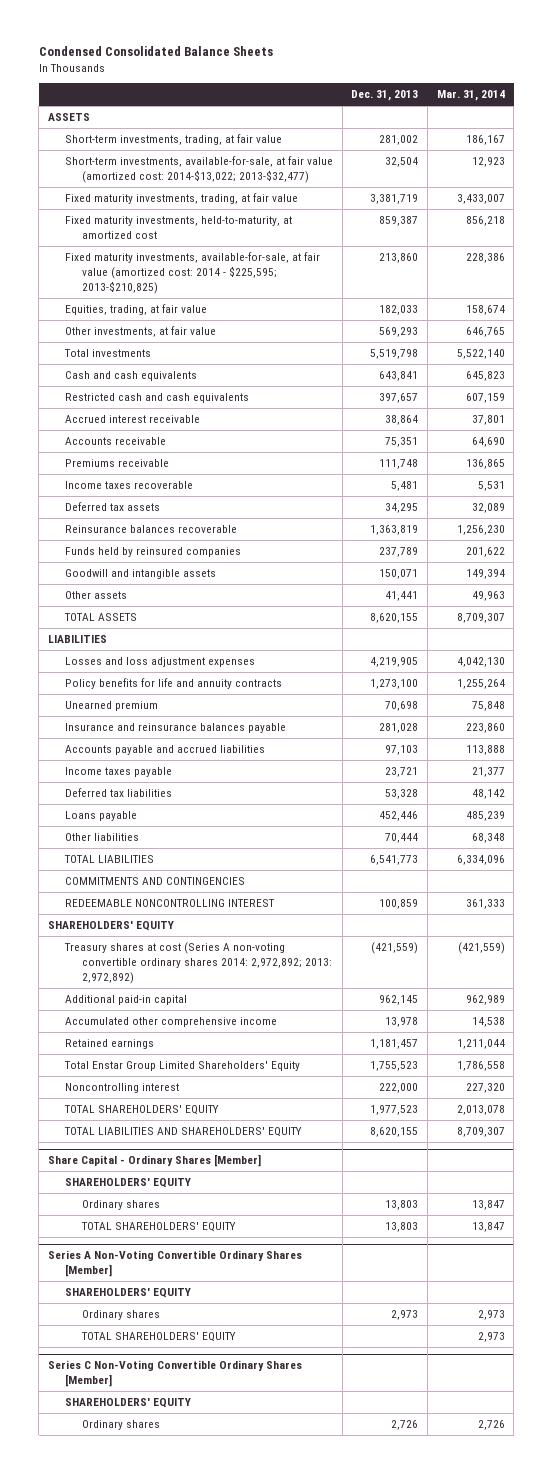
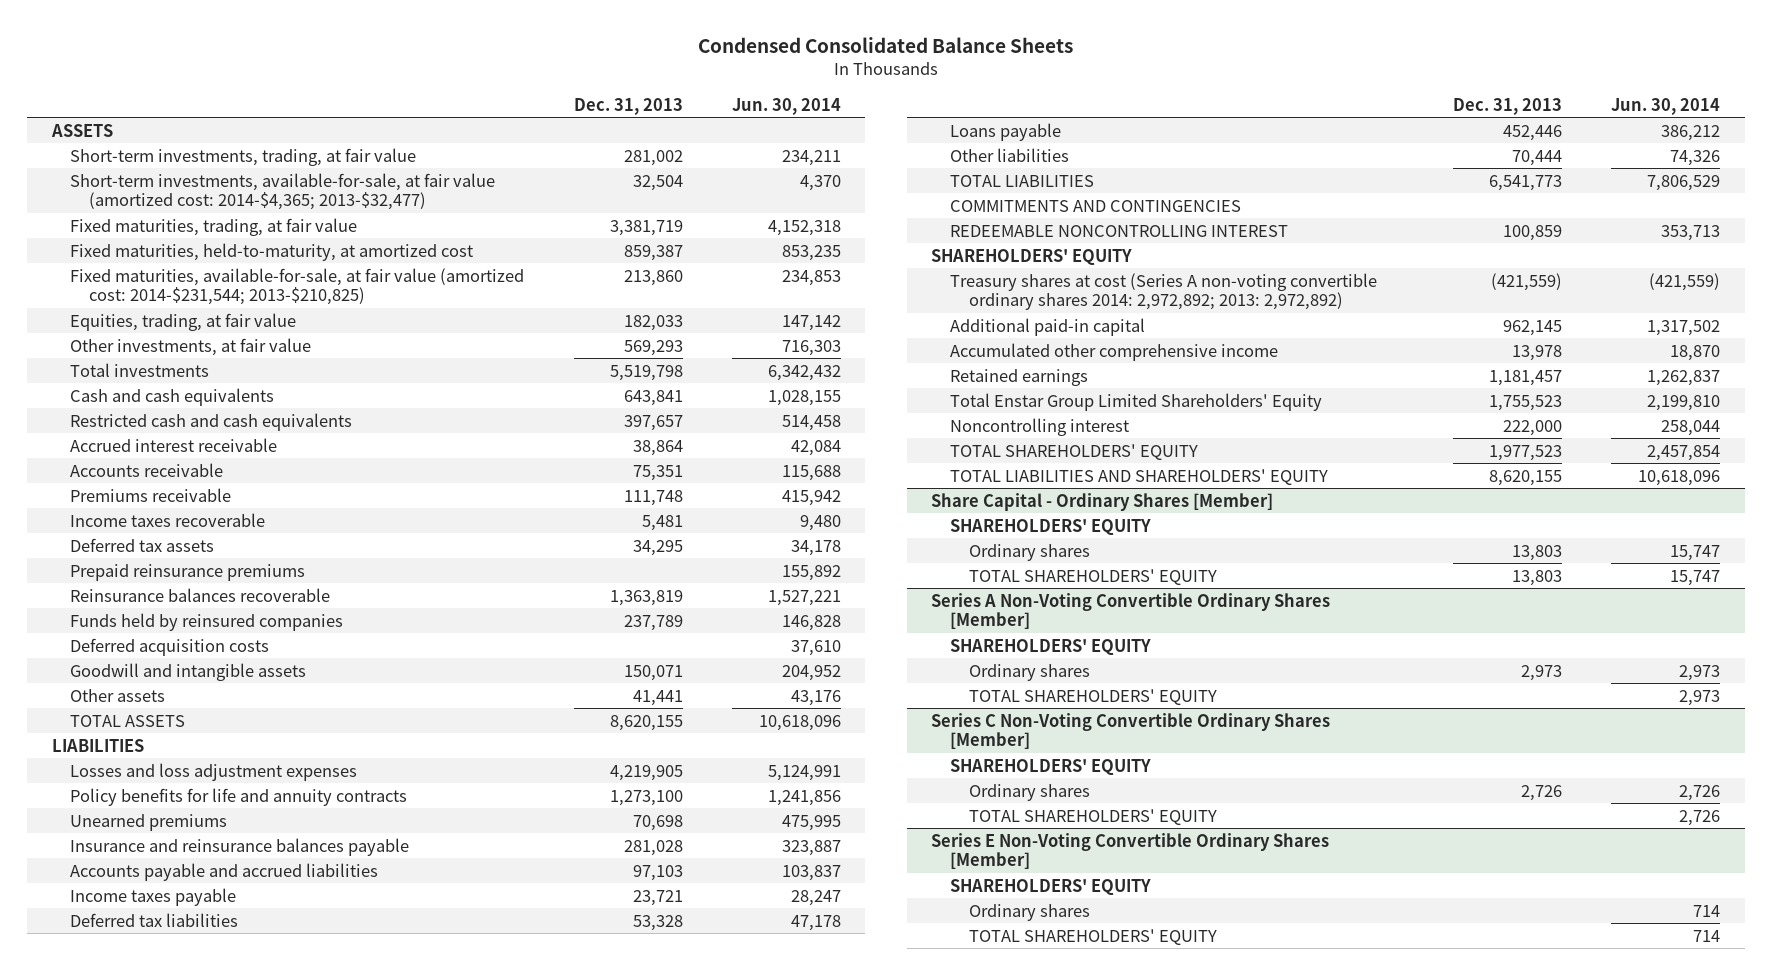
- | Dec. 31, 2013 | Mar. 31, 2014
+ | Dec. 31, 2013 | Jun. 30, 2014
- Short-term investments, available-for-sale, at fair value (amortized cost: 2014-$13,022; 2013-$32,477) | 32,504 | 12,923
- Fixed maturity investments, trading, at fair value | 3,381,719 | 3,433,007
- Fixed maturity investments, held-to-maturity, at amortized cost | 859,387 | 856,218
- Fixed maturity investments, available-for-sale, at fair value (amortized cost: 2014 - $225,595; 2013-$210,825) | 213,860 | 228,386
+ Short-term investments, available-for-sale, at fair value (amortized cost: 2014-$4,365; 2013-$32,477) | 32,504 | 4,370
+ Fixed maturities, trading, at fair value | 3,381,719 | 4,152,318
+ Fixed maturities, held-to-maturity, at amortized cost | 859,387 | 853,235
+ Fixed maturities, available-for-sale, at fair value (amortized cost: 2014-$231,544; 2013-$210,825) | 213,860 | 234,853
+ Prepaid reinsurance premiums | | 155,892
+ Deferred acquisition costs | | 37,610
- Unearned premium | 70,698 | 75,848
+ Unearned premiums | 70,698 | 475,995
@ Series C Non-Voting Convertible Ordinary Shares [Member]
+ TOTAL SHAREHOLDERS' EQUITY | | 2,726
+ Series E Non-Voting Convertible Ordinary Shares [Member]
+ SHAREHOLDERS' EQUITY
+ Ordinary shares | | 714
+ TOTAL SHAREHOLDERS' EQUITY | | 714

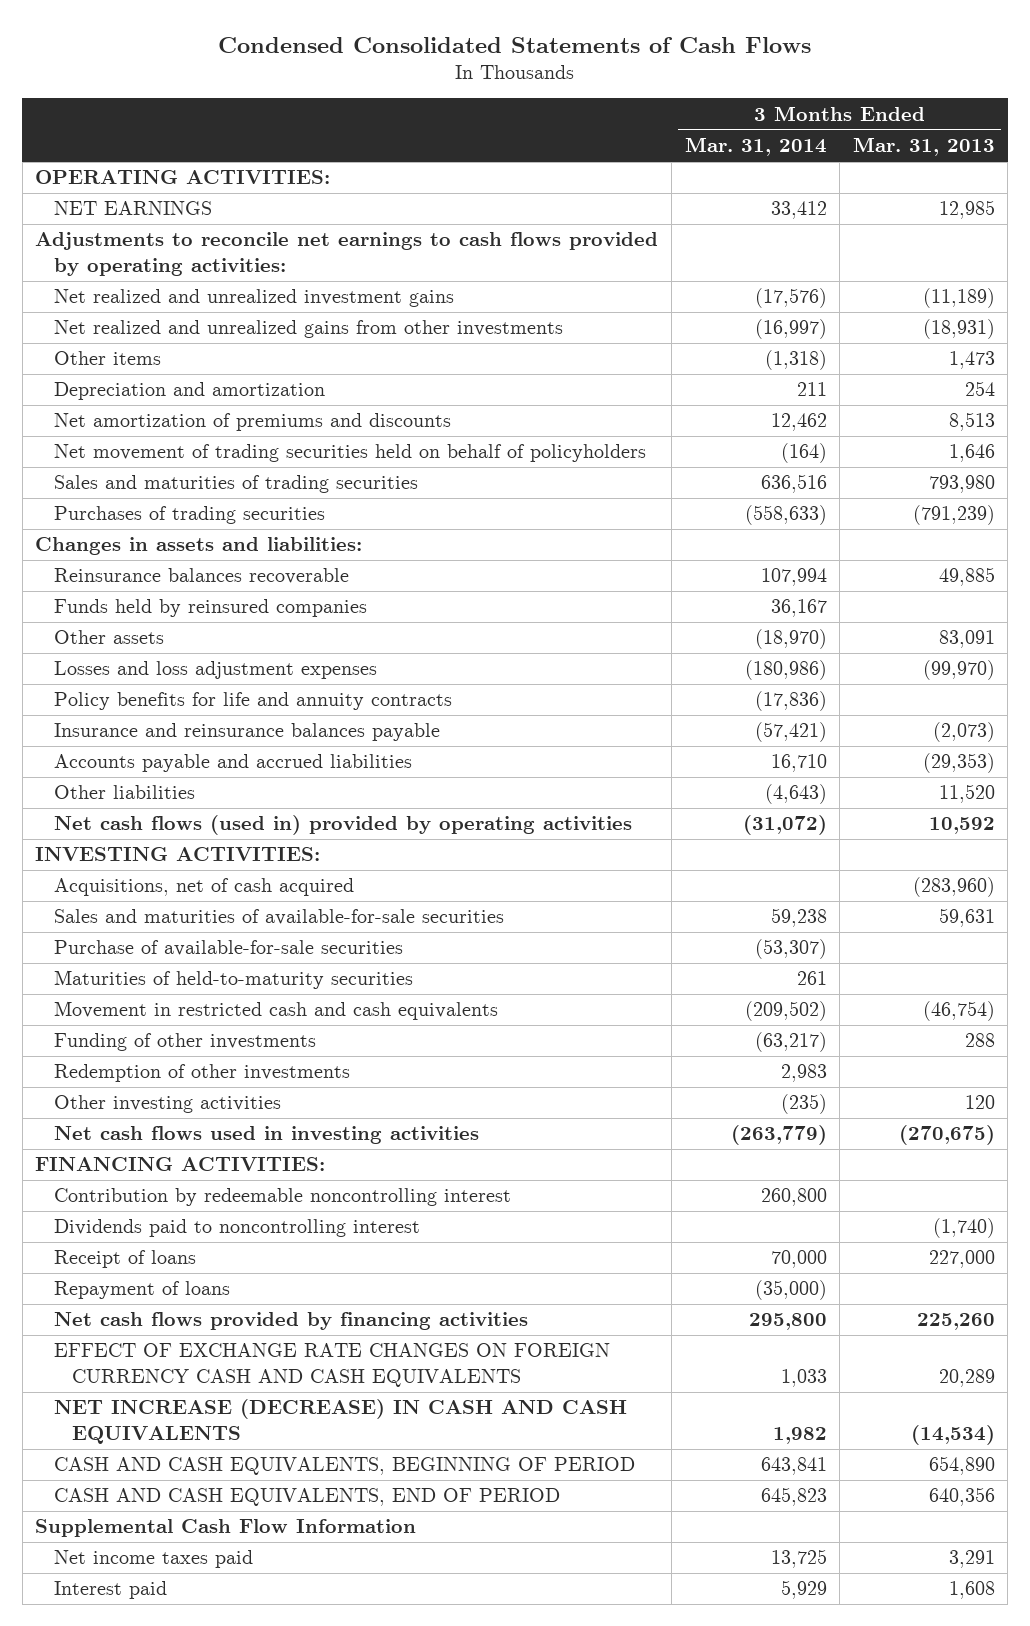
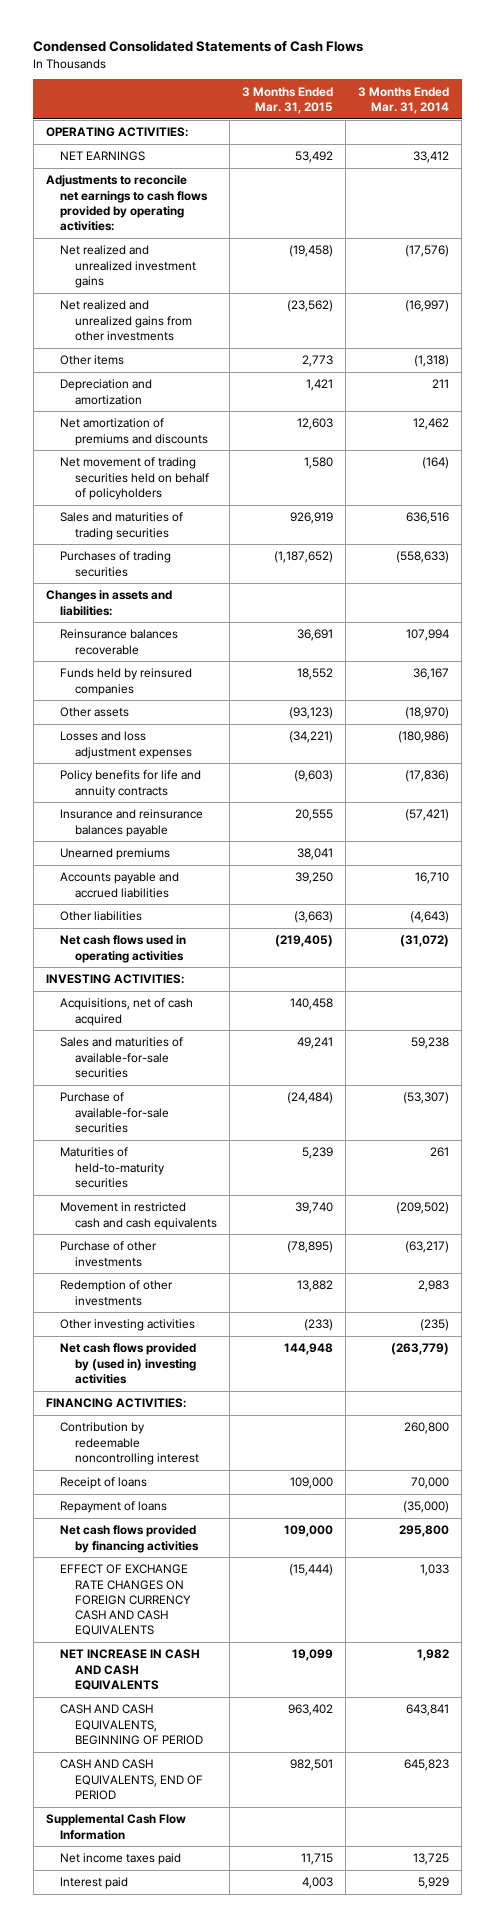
- | 3 Months Ended Mar. 31, 2014 | 3 Months Ended Mar. 31, 2013
+ | 3 Months Ended Mar. 31, 2015 | 3 Months Ended Mar. 31, 2014
+ Unearned premiums | 38,041 |
- Net cash flows (used in) provided by operating activities | (31,072) | 10,592
+ Net cash flows used in operating activities | (219,405) | (31,072)
- Funding of other investments | (63,217) | 288
+ Purchase of other investments | (78,895) | (63,217)
- Net cash flows used in investing activities | (263,779) | (270,675)
+ Net cash flows provided by (used in) investing activities | 144,948 | (263,779)
- Dividends paid to noncontrolling interest | | (1,740)
- NET INCREASE (DECREASE) IN CASH AND CASH EQUIVALENTS | 1,982 | (14,534)
+ NET INCREASE IN CASH AND CASH EQUIVALENTS | 19,099 | 1,982

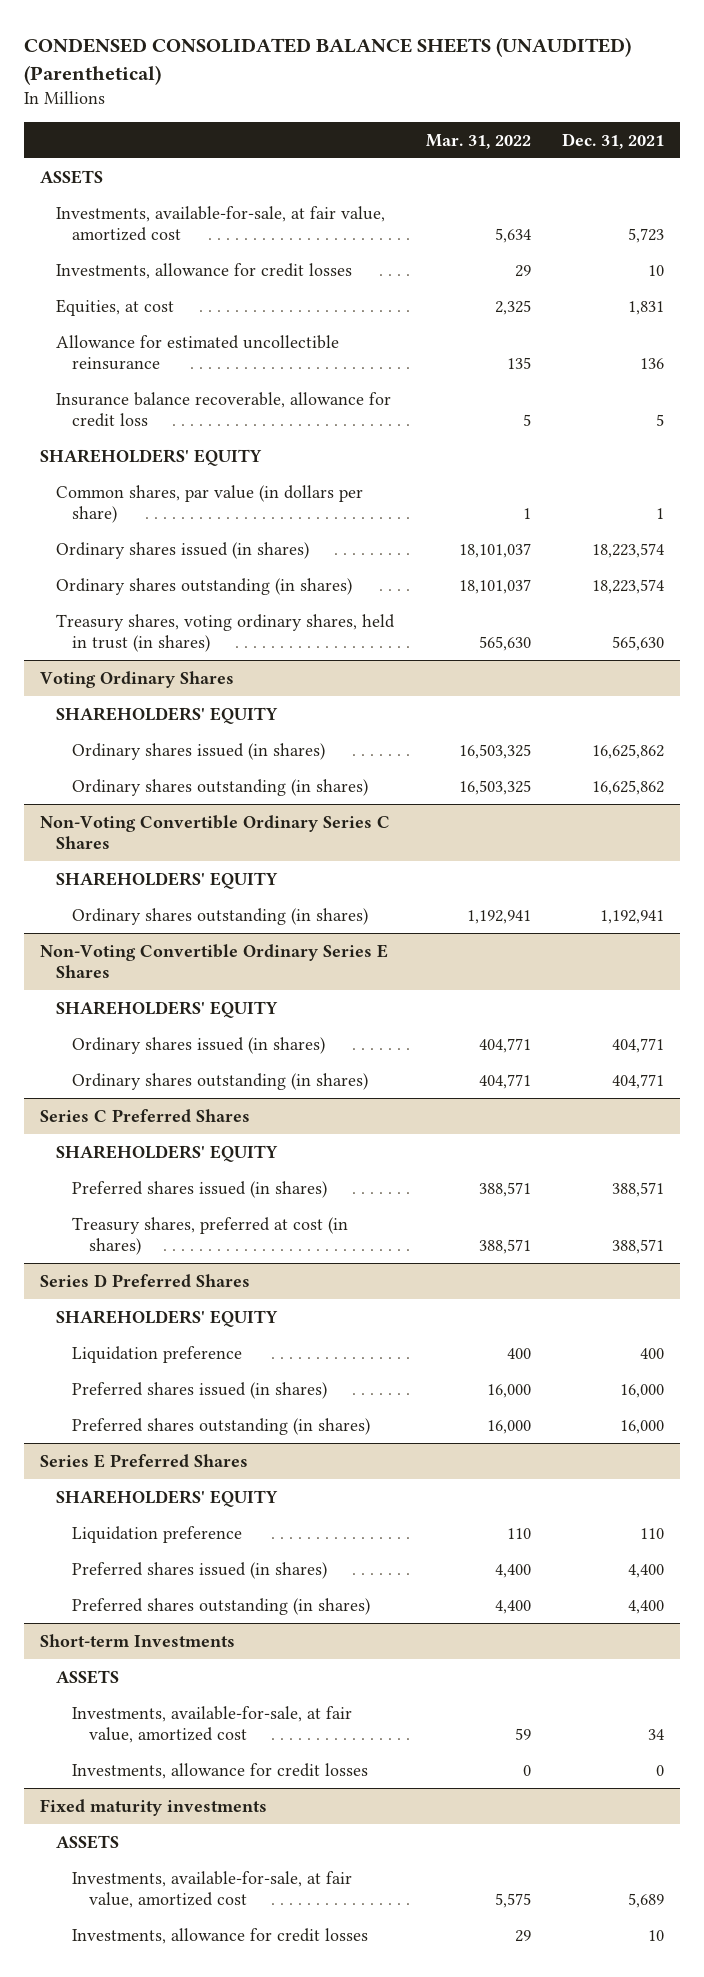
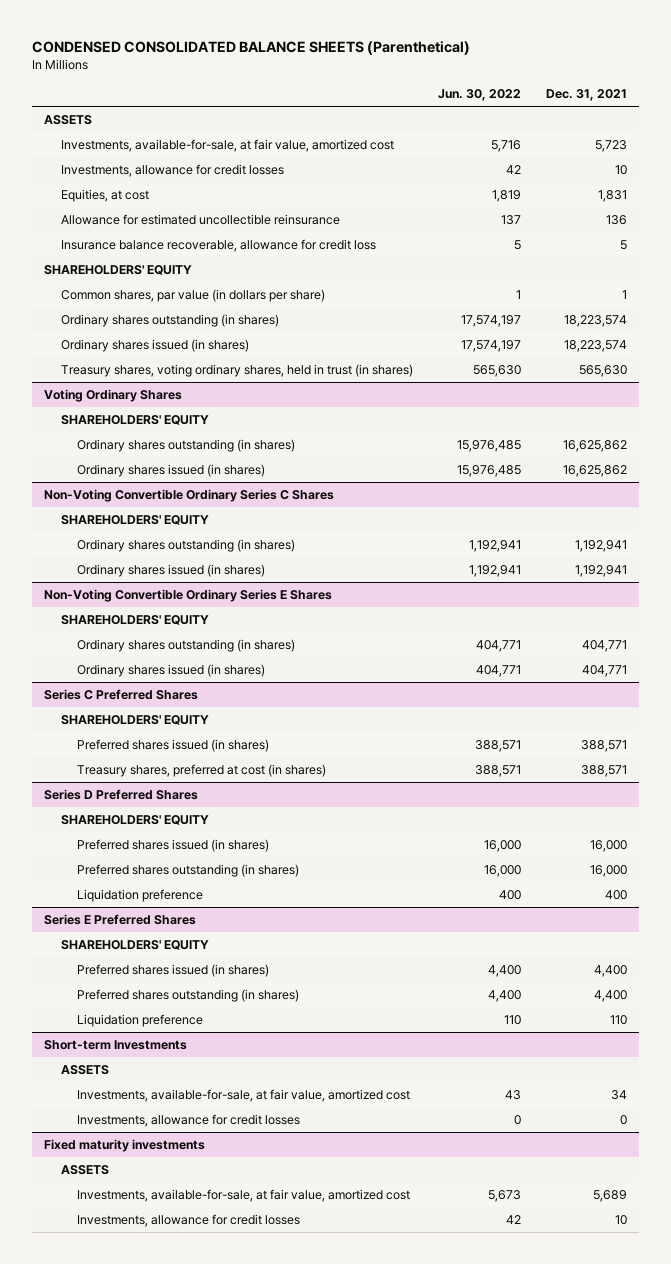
- CONDENSED CONSOLIDATED BALANCE SHEETS (UNAUDITED) (Parenthetical)
+ CONDENSED CONSOLIDATED BALANCE SHEETS (Parenthetical)
- | Mar. 31, 2022 | Dec. 31, 2021
+ | Jun. 30, 2022 | Dec. 31, 2021
moved down: Ordinary shares issued (in shares) | 17,574,197 | 18,223,574
@ Voting Ordinary Shares
moved down: Ordinary shares issued (in shares) | 15,976,485 | 16,625,862
@ Non-Voting Convertible Ordinary Series C Shares
+ Ordinary shares issued (in shares) | 1,192,941 | 1,192,941
@ Non-Voting Convertible Ordinary Series E Shares
moved down: Ordinary shares issued (in shares) | 404,771 | 404,771
@ Series D Preferred Shares
moved down: Liquidation preference | 400 | 400
@ Series E Preferred Shares
moved down: Liquidation preference | 110 | 110

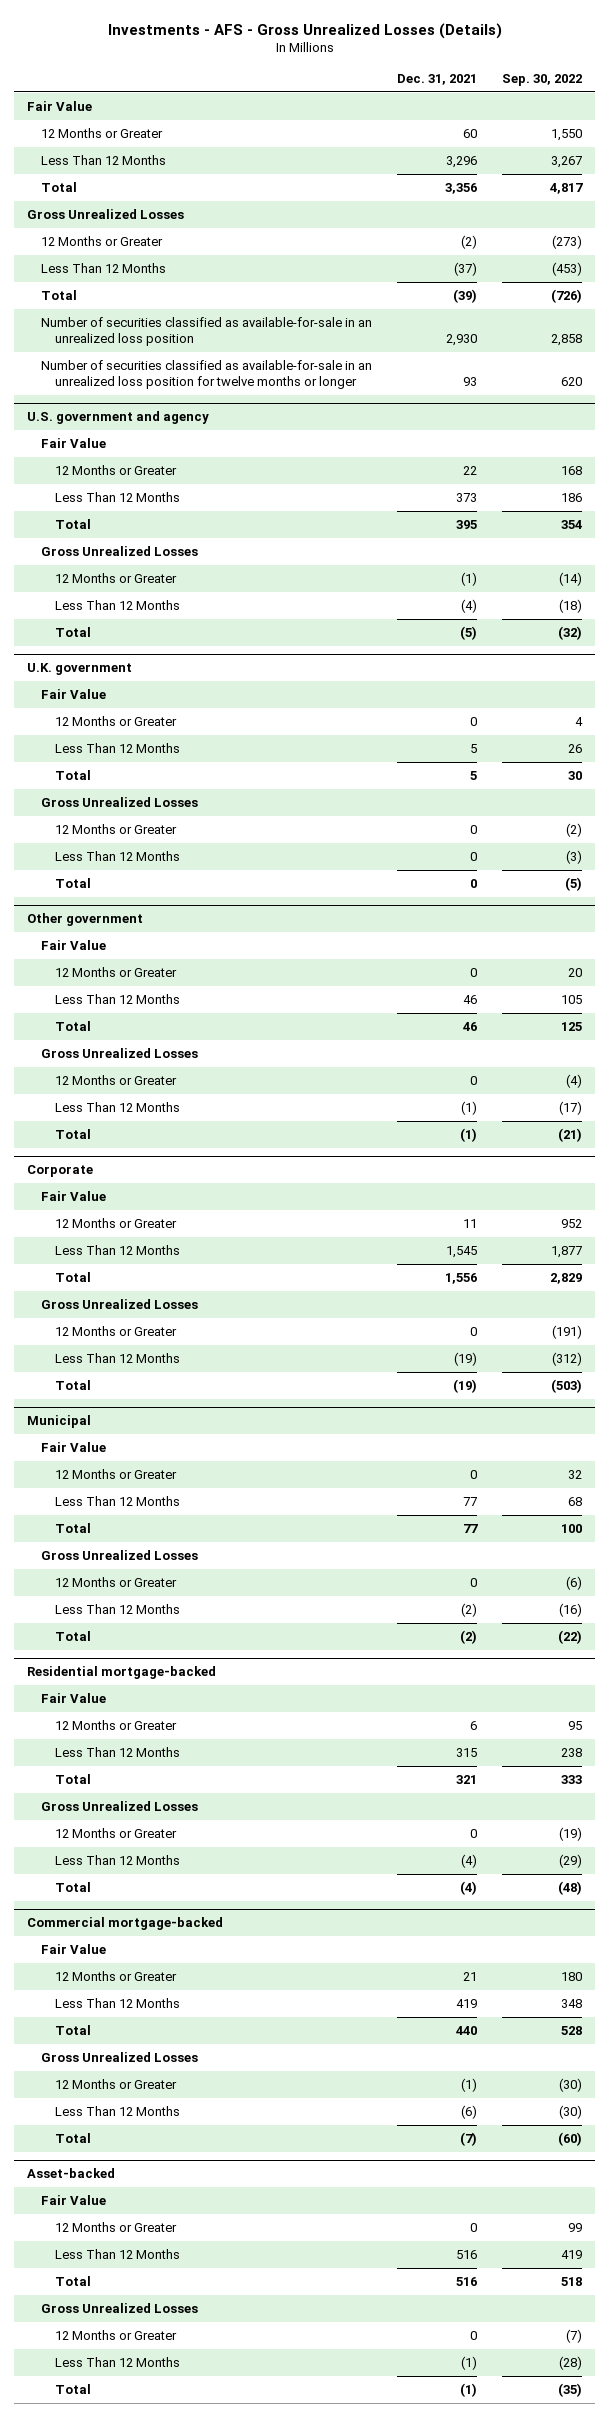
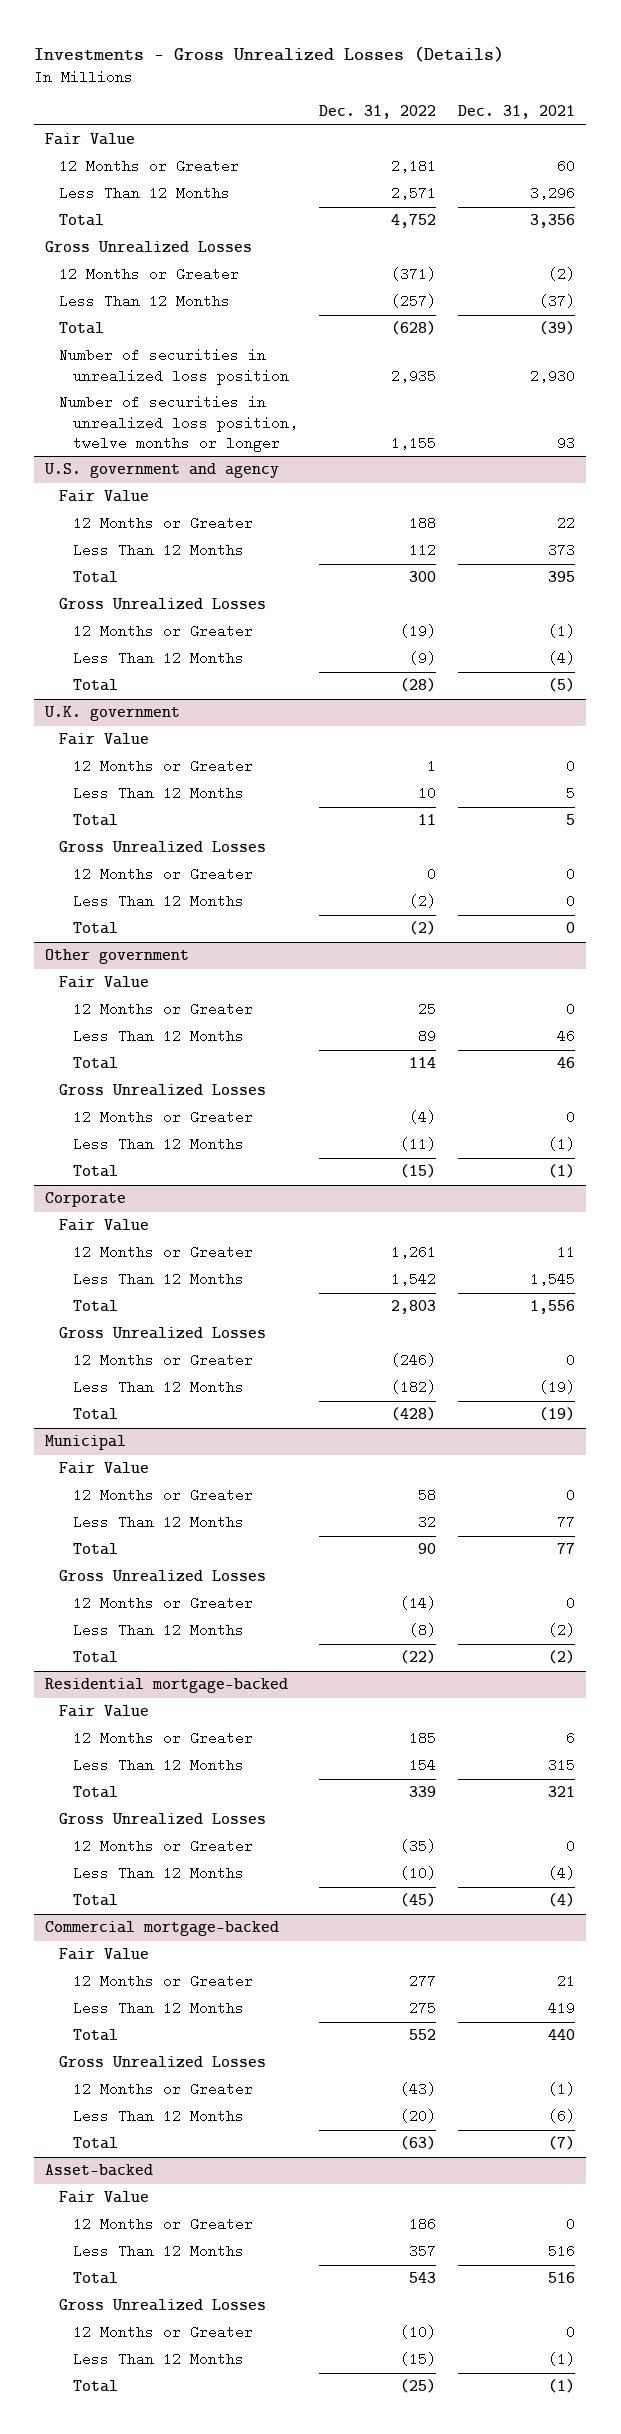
- Investments - AFS - Gross Unrealized Losses (Details)
+ Investments - Gross Unrealized Losses (Details)
- | Dec. 31, 2021 | Sep. 30, 2022
+ | Dec. 31, 2022 | Dec. 31, 2021
- Number of securities classified as available-for-sale in an unrealized loss position | 2,930 | 2,858
- Number of securities classified as available-for-sale in an unrealized loss position for twelve months or longer | 93 | 620
+ Number of securities in unrealized loss position | 2,935 | 2,930
+ Number of securities in unrealized loss position, twelve months or longer | 1,155 | 93

